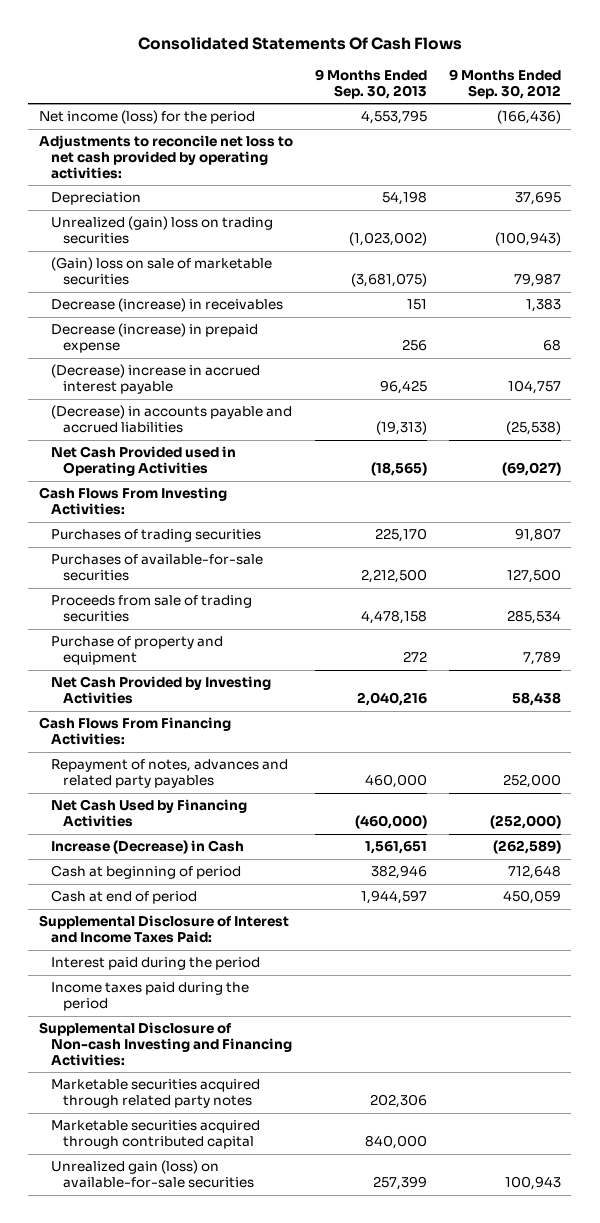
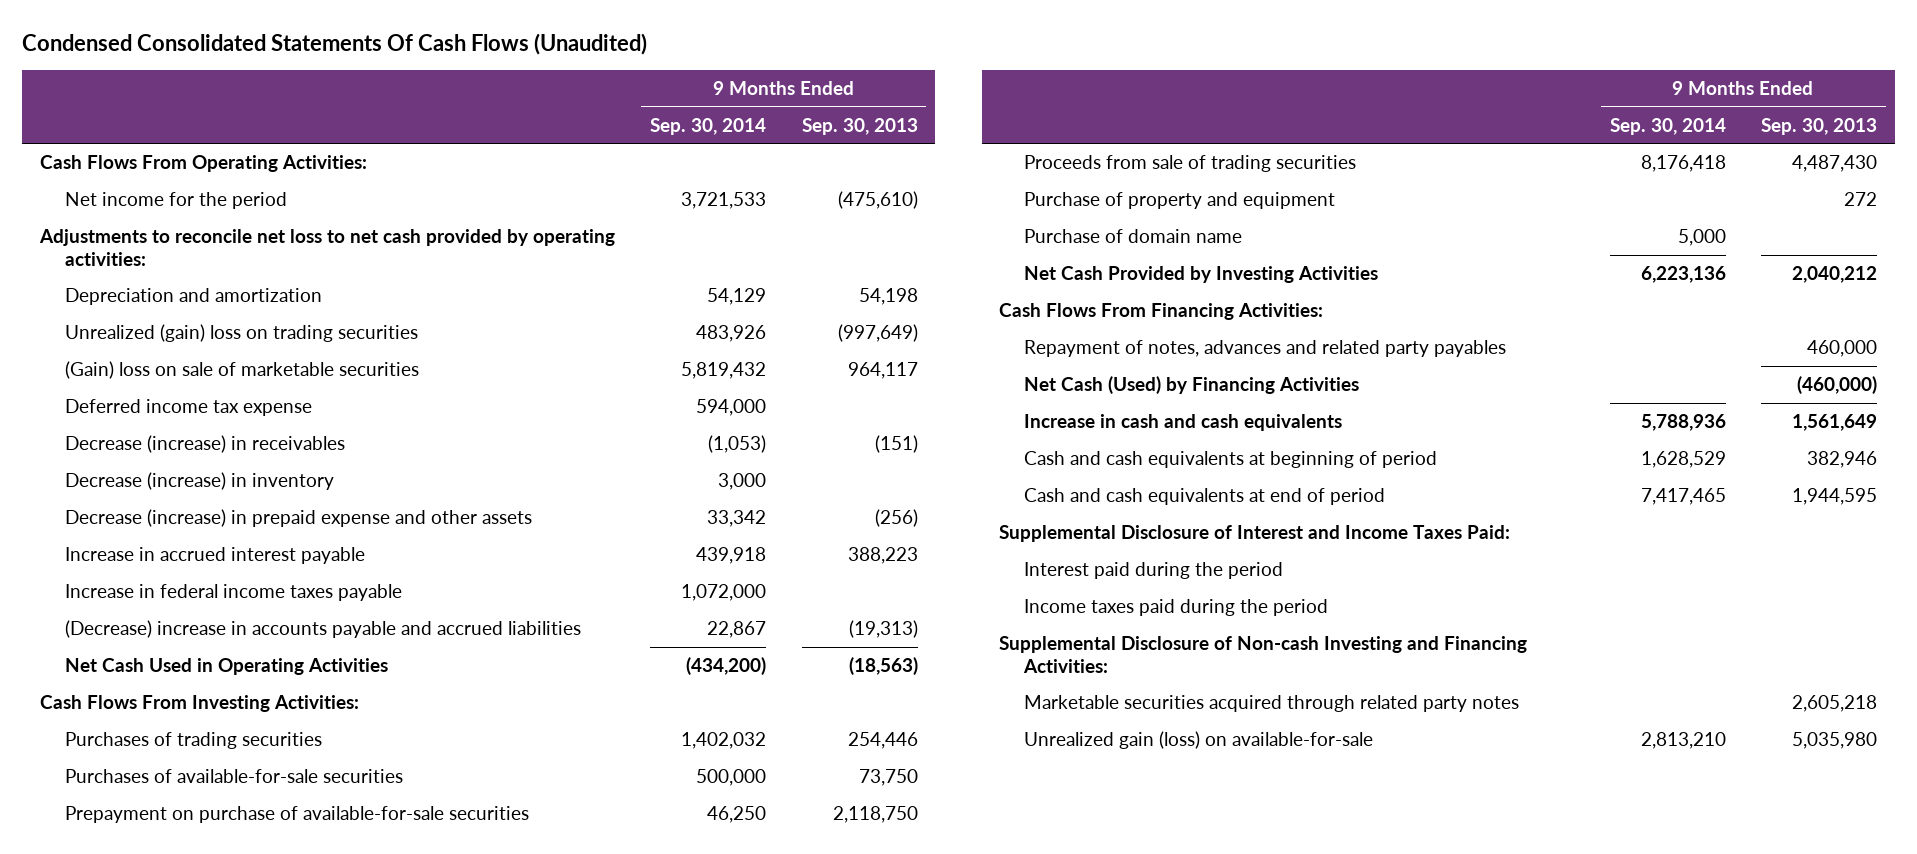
- Consolidated Statements Of Cash Flows
+ Condensed Consolidated Statements Of Cash Flows (Unaudited)
- | 9 Months Ended Sep. 30, 2013 | 9 Months Ended Sep. 30, 2012
+ | 9 Months Ended Sep. 30, 2014 | 9 Months Ended Sep. 30, 2013
- Net income (loss) for the period | 4,553,795 | (166,436)
+ Cash Flows From Operating Activities:
+ Net income for the period | 3,721,533 | (475,610)
- Depreciation | 54,198 | 37,695
- Unrealized (gain) loss on trading securities | (1,023,002) | (100,943)
- (Gain) loss on sale of marketable securities | (3,681,075) | 79,987
- Decrease (increase) in receivables | 151 | 1,383
- Decrease (increase) in prepaid expense | 256 | 68
- (Decrease) increase in accrued interest payable | 96,425 | 104,757
- (Decrease) in accounts payable and accrued liabilities | (19,313) | (25,538)
- Net Cash Provided used in Operating Activities | (18,565) | (69,027)
+ Depreciation and amortization | 54,129 | 54,198
+ Unrealized (gain) loss on trading securities | 483,926 | (997,649)
+ (Gain) loss on sale of marketable securities | 5,819,432 | 964,117
+ Deferred income tax expense | 594,000 |
+ Decrease (increase) in receivables | (1,053) | (151)
+ Decrease (increase) in inventory | 3,000 |
+ Decrease (increase) in prepaid expense and other assets | 33,342 | (256)
+ Increase in accrued interest payable | 439,918 | 388,223
+ Increase in federal income taxes payable | 1,072,000 |
+ (Decrease) increase in accounts payable and accrued liabilities | 22,867 | (19,313)
+ Net Cash Used in Operating Activities | (434,200) | (18,563)
- Purchases of trading securities | 225,170 | 91,807
- Purchases of available-for-sale securities | 2,212,500 | 127,500
- Proceeds from sale of trading securities | 4,478,158 | 285,534
+ Purchases of trading securities | 1,402,032 | 254,446
+ Purchases of available-for-sale securities | 500,000 | 73,750
+ Prepayment on purchase of available-for-sale securities | 46,250 | 2,118,750
+ Proceeds from sale of trading securities | 8,176,418 | 4,487,430
- Net Cash Provided by Investing Activities | 2,040,216 | 58,438
+ Purchase of domain name | 5,000 |
+ Net Cash Provided by Investing Activities | 6,223,136 | 2,040,212
- Net Cash Used by Financing Activities | (460,000) | (252,000)
- Increase (Decrease) in Cash | 1,561,651 | (262,589)
- Cash at beginning of period | 382,946 | 712,648
- Cash at end of period | 1,944,597 | 450,059
+ Net Cash (Used) by Financing Activities | | (460,000)
+ Increase in cash and cash equivalents | 5,788,936 | 1,561,649
+ Cash and cash equivalents at beginning of period | 1,628,529 | 382,946
+ Cash and cash equivalents at end of period | 7,417,465 | 1,944,595
- Marketable securities acquired through related party notes | 202,306 |
- Marketable securities acquired through contributed capital | 840,000 |
- Unrealized gain (loss) on available-for-sale securities | 257,399 | 100,943
+ Marketable securities acquired through related party notes | | 2,605,218
+ Unrealized gain (loss) on available-for-sale | 2,813,210 | 5,035,980

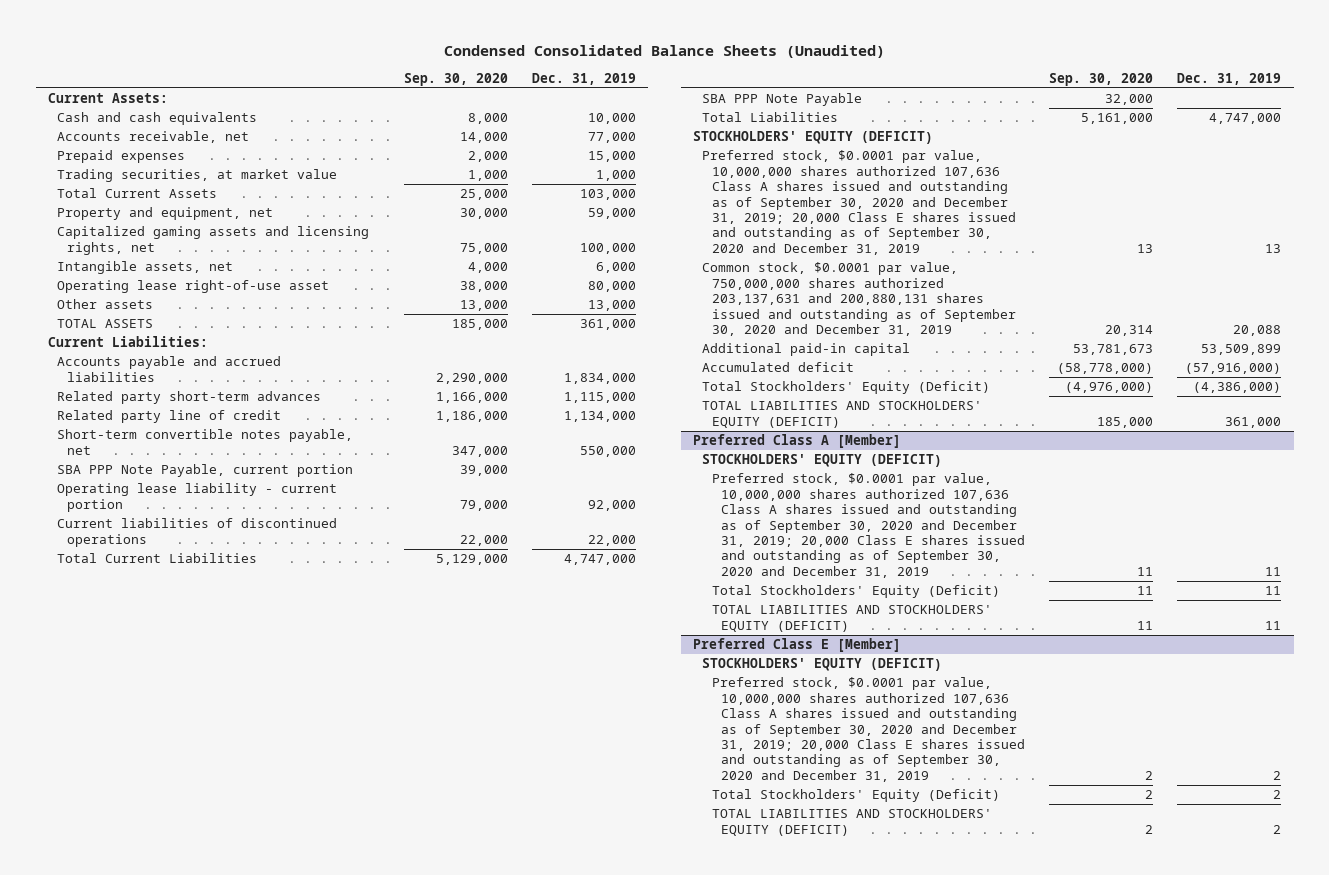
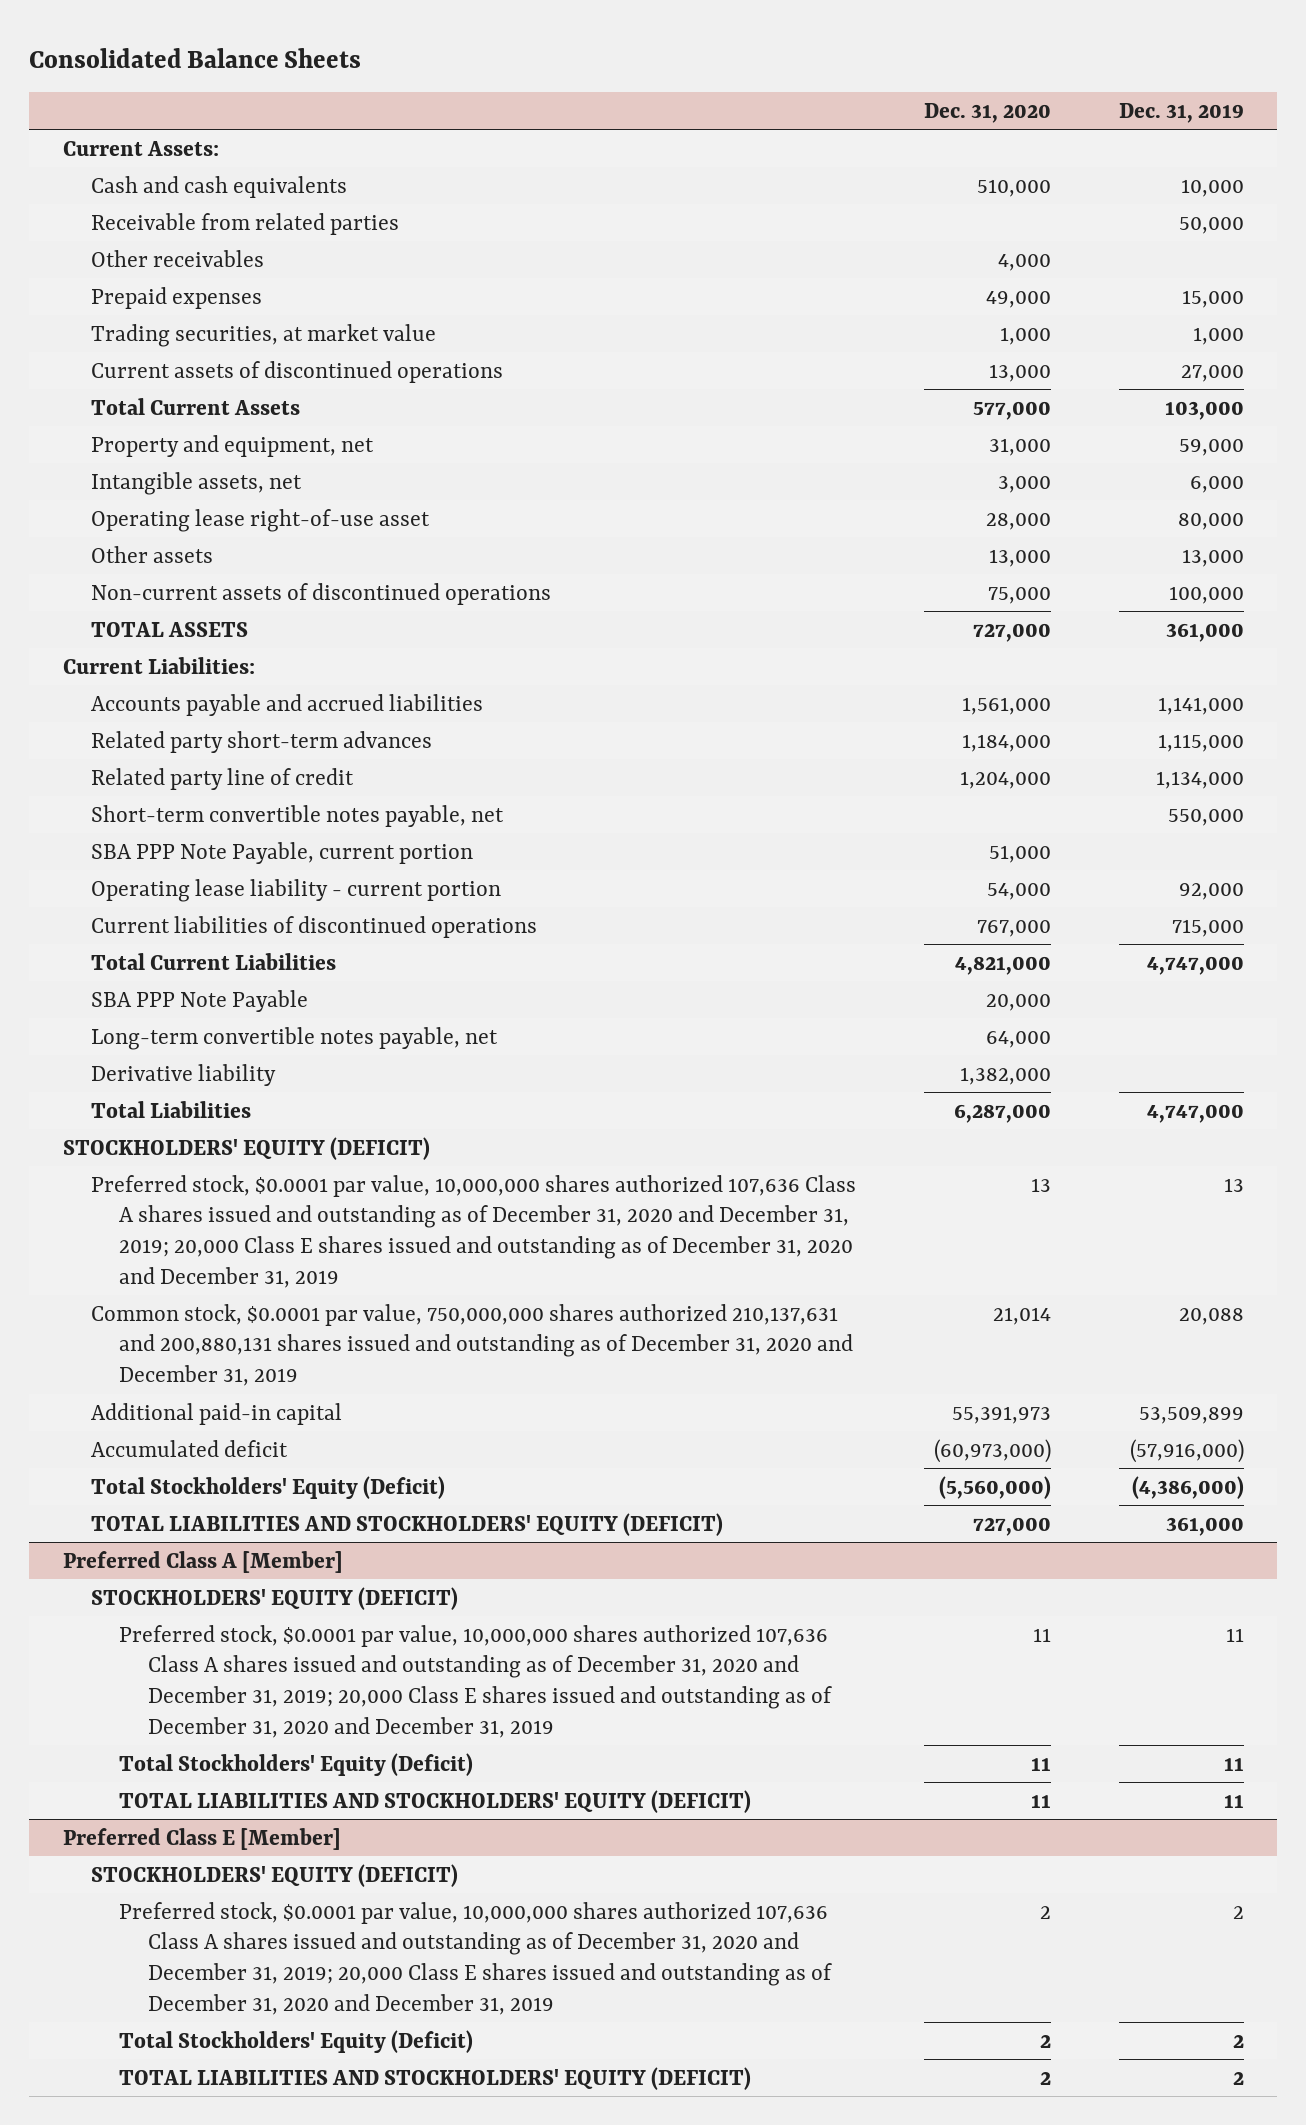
- Condensed Consolidated Balance Sheets (Unaudited)
+ Consolidated Balance Sheets
- | Sep. 30, 2020 | Dec. 31, 2019
+ | Dec. 31, 2020 | Dec. 31, 2019
- Accounts receivable, net | 14,000 | 77,000
+ Receivable from related parties | | 50,000
+ Other receivables | 4,000 |
+ Current assets of discontinued operations | 13,000 | 27,000
- Capitalized gaming assets and licensing rights, net | 75,000 | 100,000
+ Non-current assets of discontinued operations | 75,000 | 100,000
- Accounts payable and accrued liabilities | 2,290,000 | 1,834,000
+ Accounts payable and accrued liabilities | 1,561,000 | 1,141,000
- Current liabilities of discontinued operations | 22,000 | 22,000
+ Current liabilities of discontinued operations | 767,000 | 715,000
+ Long-term convertible notes payable, net | 64,000 |
+ Derivative liability | 1,382,000 |
- Preferred stock, $0.0001 par value, 10,000,000 shares authorized 107,636 Class A shares issued and outstanding as of September 30, 2020 and December 31, 2019; 20,000 Class E shares issued and outstanding as of September 30, 2020 and December 31, 2019 | 13 | 13
- Common stock, $0.0001 par value, 750,000,000 shares authorized 203,137,631 and 200,880,131 shares issued and outstanding as of September 30, 2020 and December 31, 2019 | 20,314 | 20,088
+ Preferred stock, $0.0001 par value, 10,000,000 shares authorized 107,636 Class A shares issued and outstanding as of December 31, 2020 and December 31, 2019; 20,000 Class E shares issued and outstanding as of December 31, 2020 and December 31, 2019 | 13 | 13
+ Common stock, $0.0001 par value, 750,000,000 shares authorized 210,137,631 and 200,880,131 shares issued and outstanding as of December 31, 2020 and December 31, 2019 | 21,014 | 20,088
@ Preferred Class A [Member]
- Preferred stock, $0.0001 par value, 10,000,000 shares authorized 107,636 Class A shares issued and outstanding as of September 30, 2020 and December 31, 2019; 20,000 Class E shares issued and outstanding as of September 30, 2020 and December 31, 2019 | 11 | 11
+ Preferred stock, $0.0001 par value, 10,000,000 shares authorized 107,636 Class A shares issued and outstanding as of December 31, 2020 and December 31, 2019; 20,000 Class E shares issued and outstanding as of December 31, 2020 and December 31, 2019 | 11 | 11
@ Preferred Class E [Member]
- Preferred stock, $0.0001 par value, 10,000,000 shares authorized 107,636 Class A shares issued and outstanding as of September 30, 2020 and December 31, 2019; 20,000 Class E shares issued and outstanding as of September 30, 2020 and December 31, 2019 | 2 | 2
+ Preferred stock, $0.0001 par value, 10,000,000 shares authorized 107,636 Class A shares issued and outstanding as of December 31, 2020 and December 31, 2019; 20,000 Class E shares issued and outstanding as of December 31, 2020 and December 31, 2019 | 2 | 2

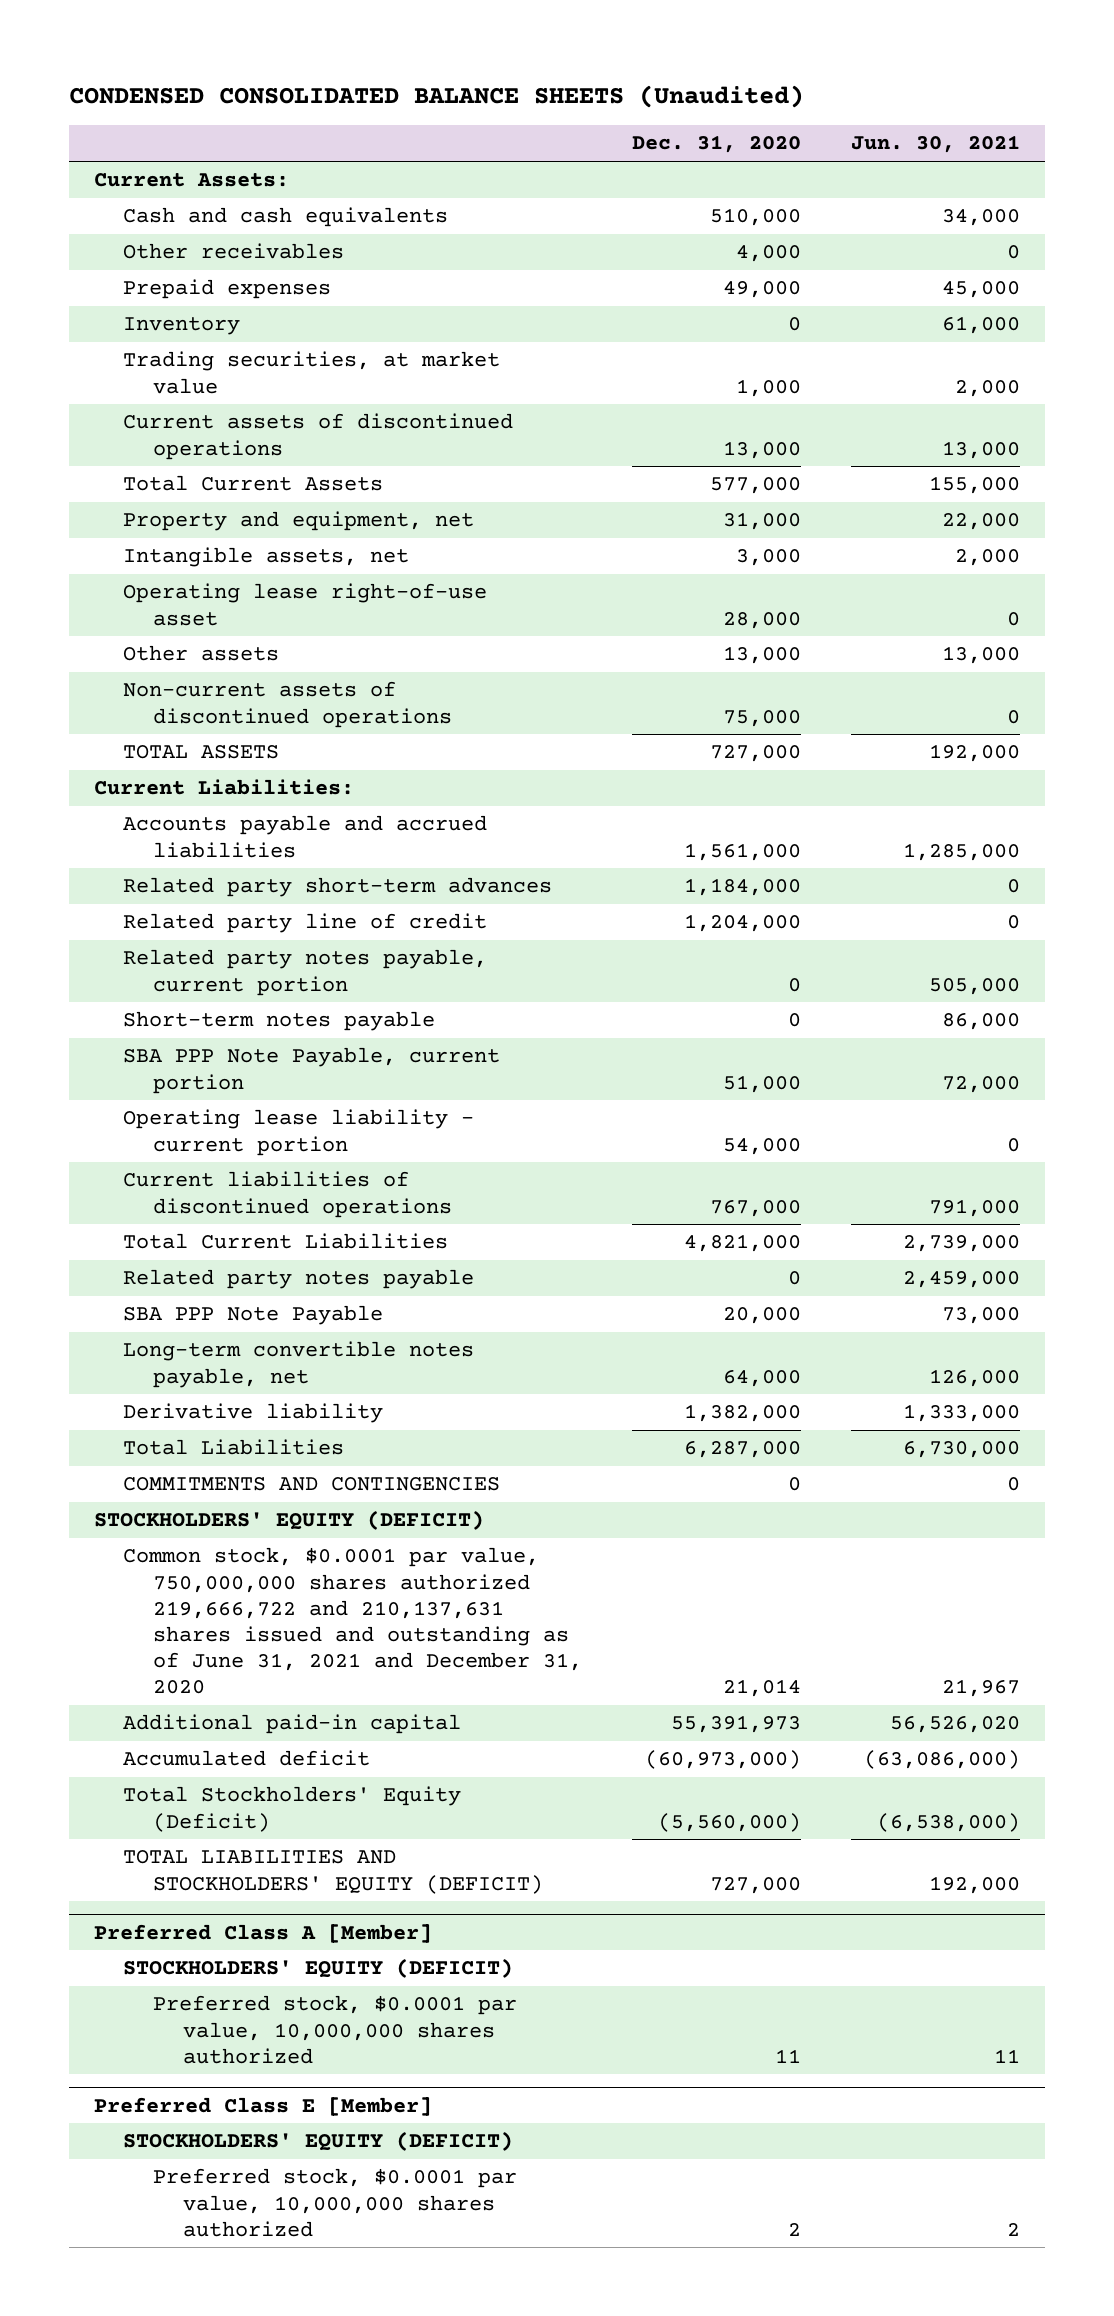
- Consolidated Balance Sheets
+ CONDENSED CONSOLIDATED BALANCE SHEETS (Unaudited)
- | Dec. 31, 2020 | Dec. 31, 2019
+ | Dec. 31, 2020 | Jun. 30, 2021
- Receivable from related parties | | 50,000
+ Inventory | 0 | 61,000
- Short-term convertible notes payable, net | | 550,000
+ Related party notes payable, current portion | 0 | 505,000
+ Short-term notes payable | 0 | 86,000
+ Related party notes payable | 0 | 2,459,000
+ COMMITMENTS AND CONTINGENCIES | 0 | 0
- Preferred stock, $0.0001 par value, 10,000,000 shares authorized 107,636 Class A shares issued and outstanding as of December 31, 2020 and December 31, 2019; 20,000 Class E shares issued and outstanding as of December 31, 2020 and December 31, 2019 | 13 | 13
- Common stock, $0.0001 par value, 750,000,000 shares authorized 210,137,631 and 200,880,131 shares issued and outstanding as of December 31, 2020 and December 31, 2019 | 21,014 | 20,088
+ Common stock, $0.0001 par value, 750,000,000 shares authorized 219,666,722 and 210,137,631 shares issued and outstanding as of June 31, 2021 and December 31, 2020 | 21,014 | 21,967
@ Preferred Class A [Member]
- Preferred stock, $0.0001 par value, 10,000,000 shares authorized 107,636 Class A shares issued and outstanding as of December 31, 2020 and December 31, 2019; 20,000 Class E shares issued and outstanding as of December 31, 2020 and December 31, 2019 | 11 | 11
- Total Stockholders' Equity (Deficit) | 11 | 11
- TOTAL LIABILITIES AND STOCKHOLDERS' EQUITY (DEFICIT) | 11 | 11
+ Preferred stock, $0.0001 par value, 10,000,000 shares authorized | 11 | 11
@ Preferred Class E [Member]
- Preferred stock, $0.0001 par value, 10,000,000 shares authorized 107,636 Class A shares issued and outstanding as of December 31, 2020 and December 31, 2019; 20,000 Class E shares issued and outstanding as of December 31, 2020 and December 31, 2019 | 2 | 2
- Total Stockholders' Equity (Deficit) | 2 | 2
- TOTAL LIABILITIES AND STOCKHOLDERS' EQUITY (DEFICIT) | 2 | 2
+ Preferred stock, $0.0001 par value, 10,000,000 shares authorized | 2 | 2

